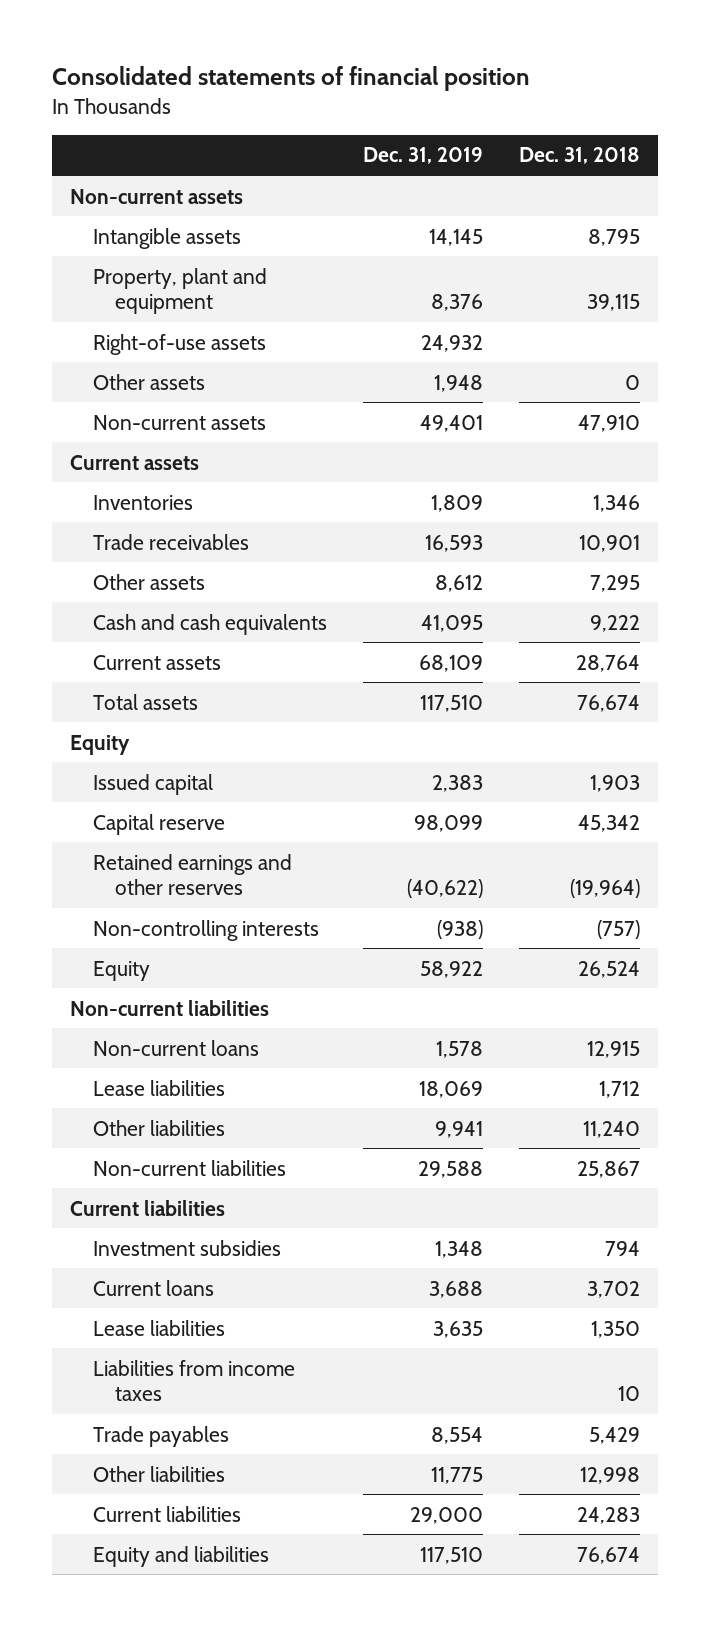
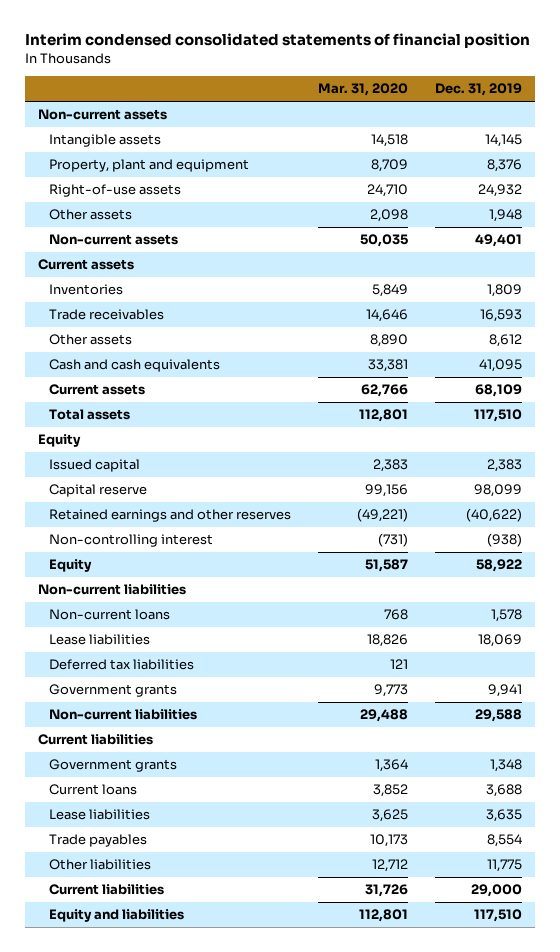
- Consolidated statements of financial position
+ Interim condensed consolidated statements of financial position
- | Dec. 31, 2019 | Dec. 31, 2018
+ | Mar. 31, 2020 | Dec. 31, 2019
- Non-controlling interests | (938) | (757)
+ Non-controlling interest | (731) | (938)
- Other liabilities | 9,941 | 11,240
+ Deferred tax liabilities | 121 |
+ Government grants | 9,773 | 9,941
- Investment subsidies | 1,348 | 794
+ Government grants | 1,364 | 1,348
- Liabilities from income taxes | | 10

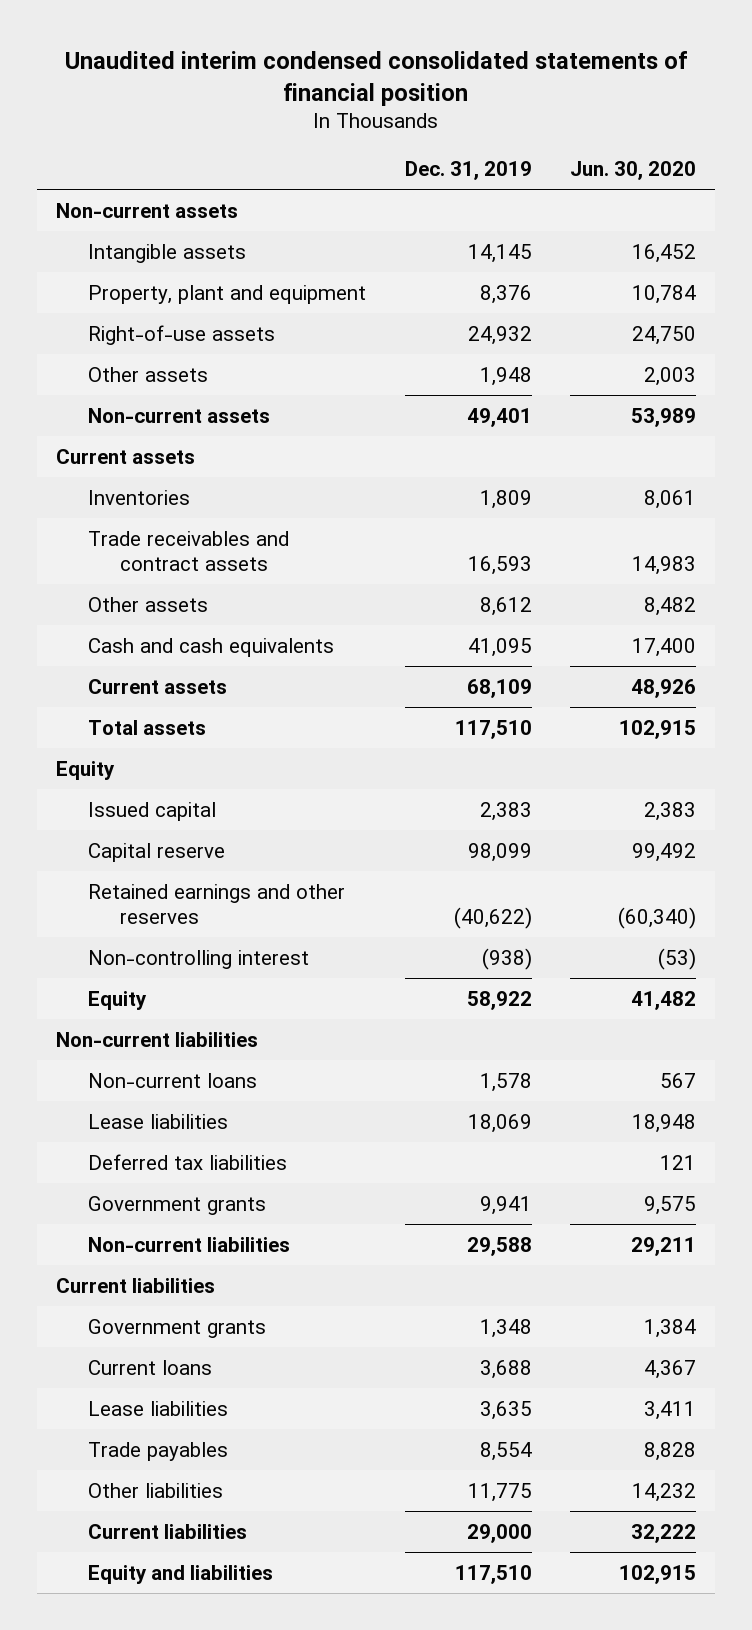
- Interim condensed consolidated statements of financial position
+ Unaudited interim condensed consolidated statements of financial position
- | Mar. 31, 2020 | Dec. 31, 2019
+ | Dec. 31, 2019 | Jun. 30, 2020
- Trade receivables | 14,646 | 16,593
+ Trade receivables and contract assets | 16,593 | 14,983

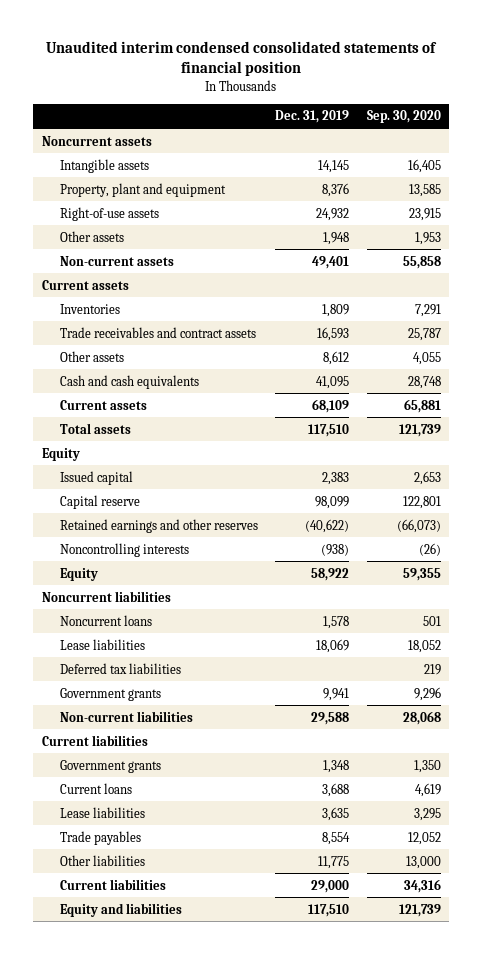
- | Dec. 31, 2019 | Jun. 30, 2020
+ | Dec. 31, 2019 | Sep. 30, 2020
- Non-current assets
+ Noncurrent assets
- Non-controlling interest | (938) | (53)
+ Noncontrolling interests | (938) | (26)
- Non-current liabilities
- Non-current loans | 1,578 | 567
+ Noncurrent liabilities
+ Noncurrent loans | 1,578 | 501

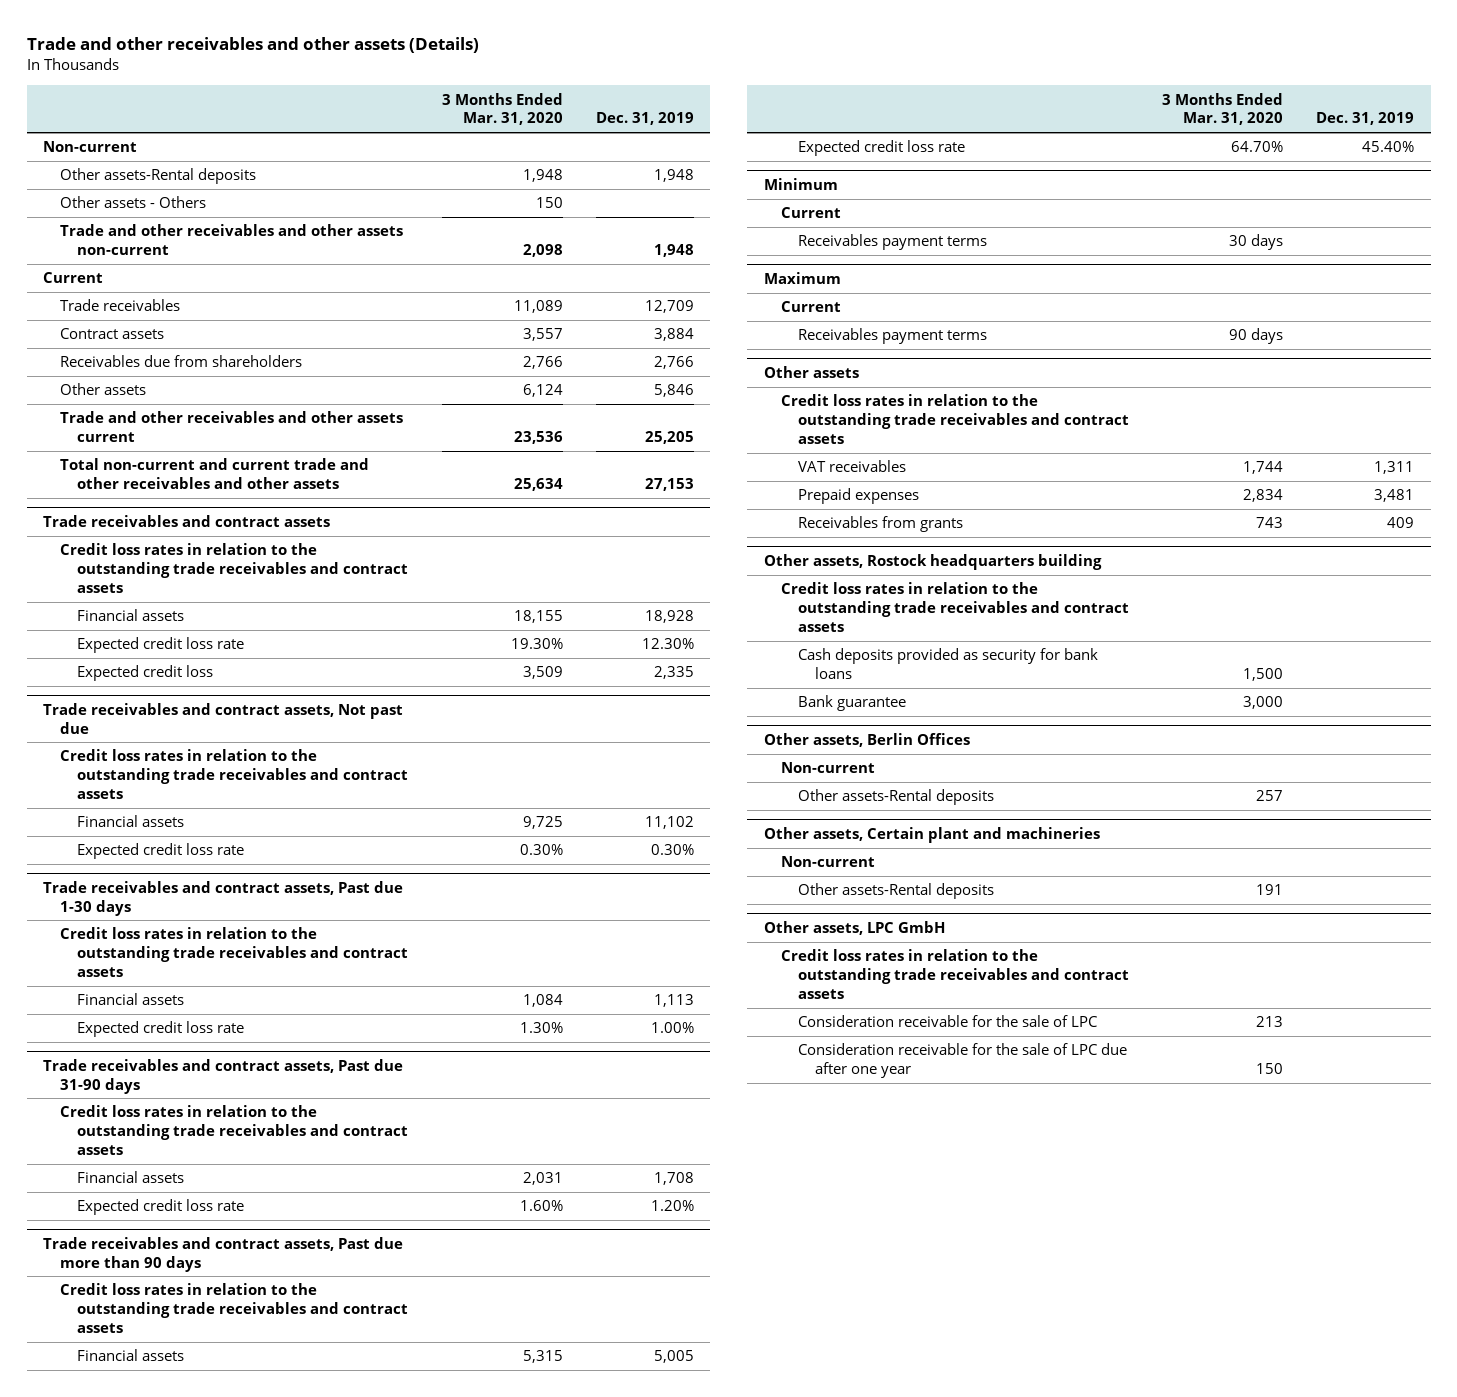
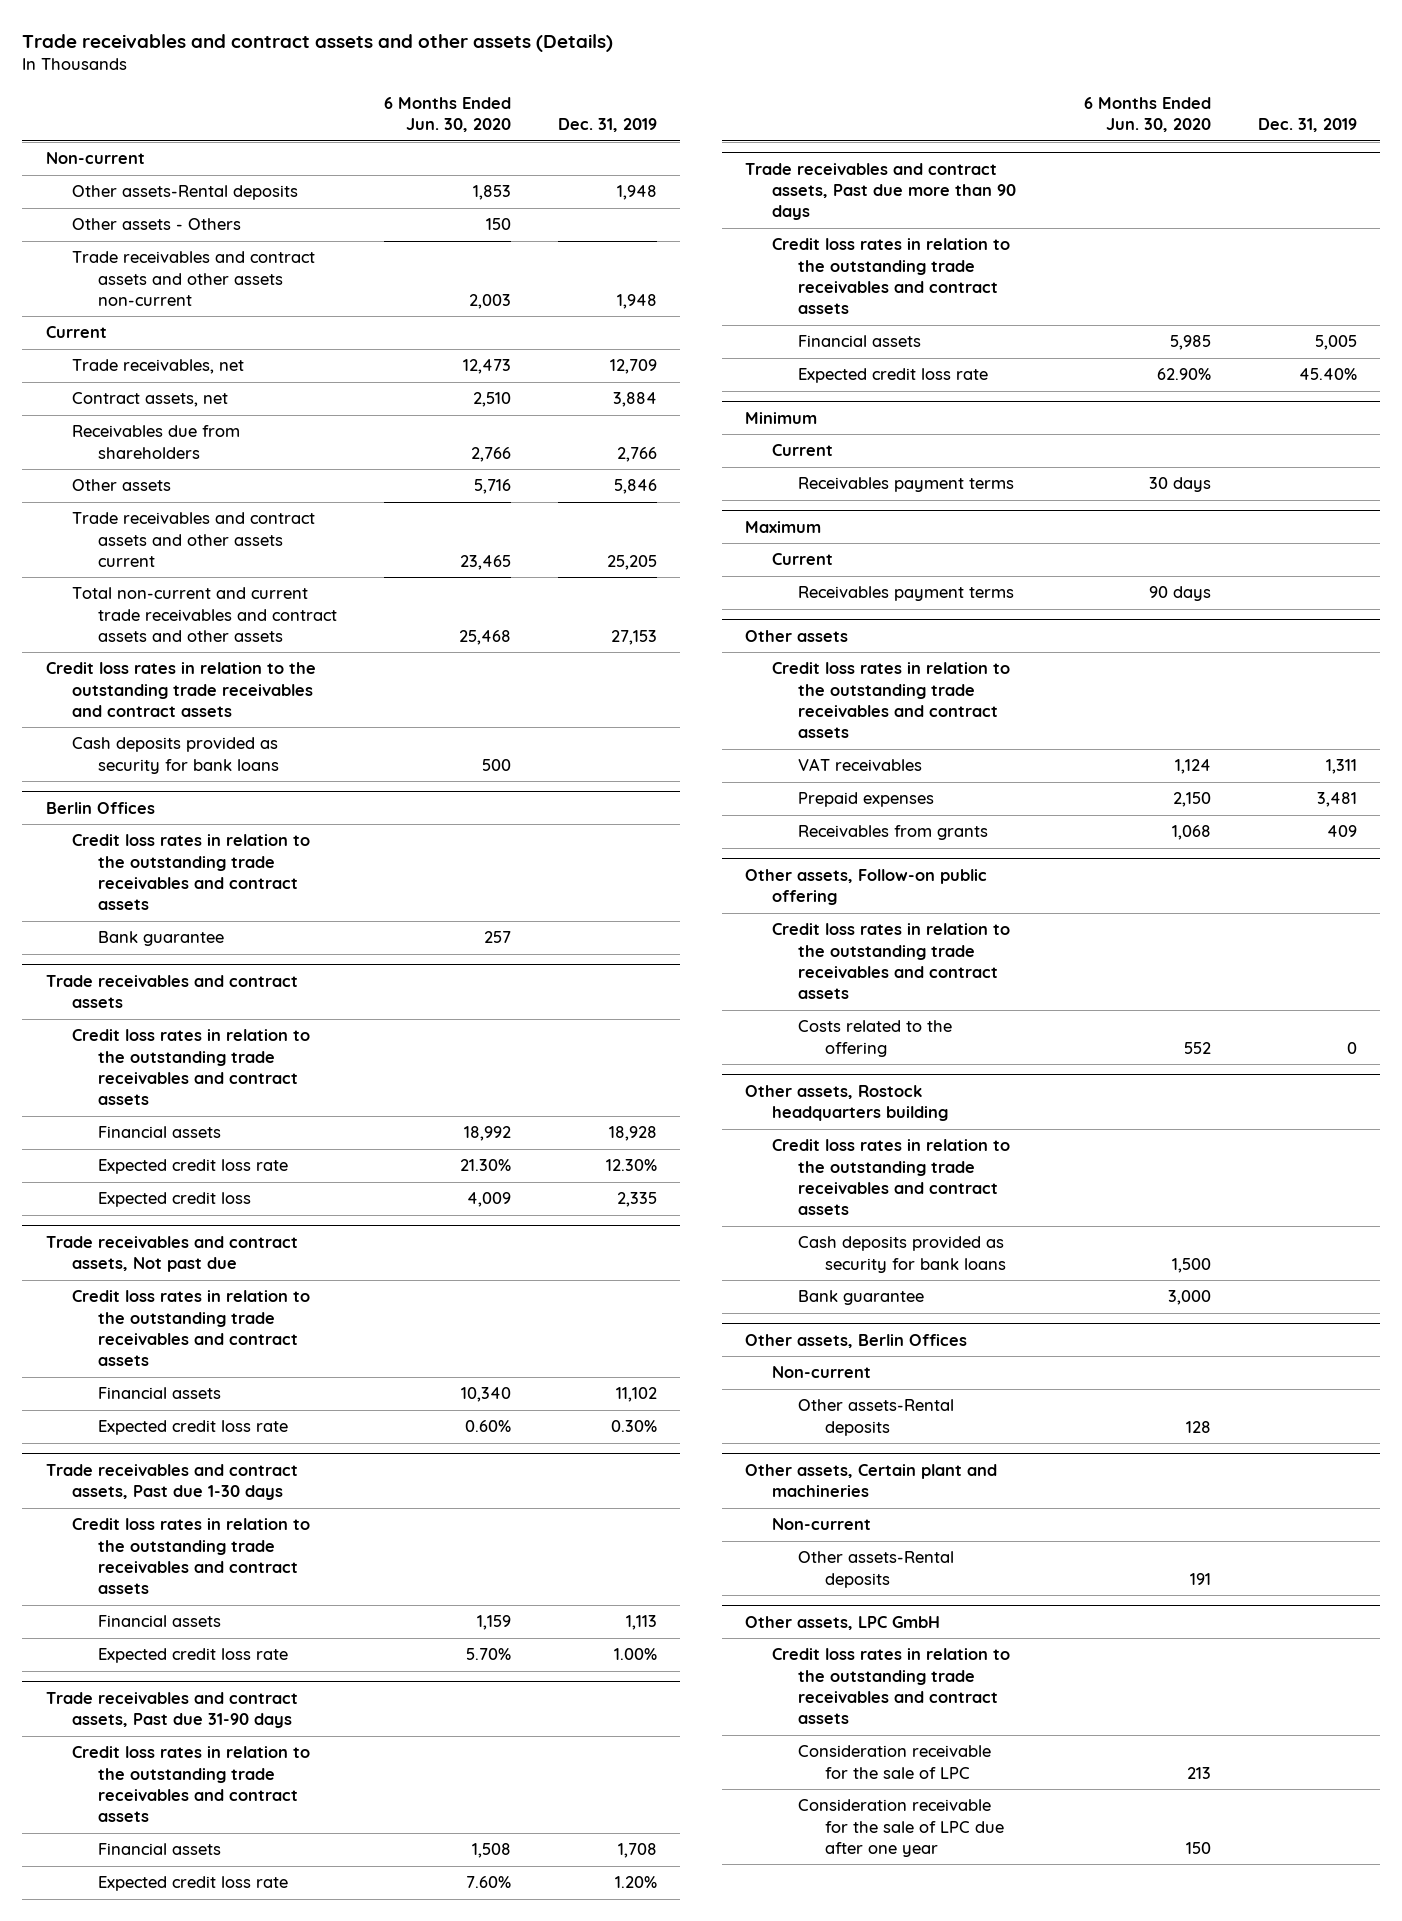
- Trade and other receivables and other assets (Details)
+ Trade receivables and contract assets and other assets (Details)
- | 3 Months Ended Mar. 31, 2020 | Dec. 31, 2019
+ | 6 Months Ended Jun. 30, 2020 | Dec. 31, 2019
- Trade and other receivables and other assets non-current | 2,098 | 1,948
+ Trade receivables and contract assets and other assets non-current | 2,003 | 1,948
- Trade receivables | 11,089 | 12,709
- Contract assets | 3,557 | 3,884
+ Trade receivables, net | 12,473 | 12,709
+ Contract assets, net | 2,510 | 3,884
- Trade and other receivables and other assets current | 23,536 | 25,205
- Total non-current and current trade and other receivables and other assets | 25,634 | 27,153
+ Trade receivables and contract assets and other assets current | 23,465 | 25,205
+ Total non-current and current trade receivables and contract assets and other assets | 25,468 | 27,153
+ Credit loss rates in relation to the outstanding trade receivables and contract assets
+ Cash deposits provided as security for bank loans | 500 |
+ Berlin Offices
+ Credit loss rates in relation to the outstanding trade receivables and contract assets
+ Bank guarantee | 257 |
+ Other assets, Follow-on public offering
+ Credit loss rates in relation to the outstanding trade receivables and contract assets
+ Costs related to the offering | 552 | 0

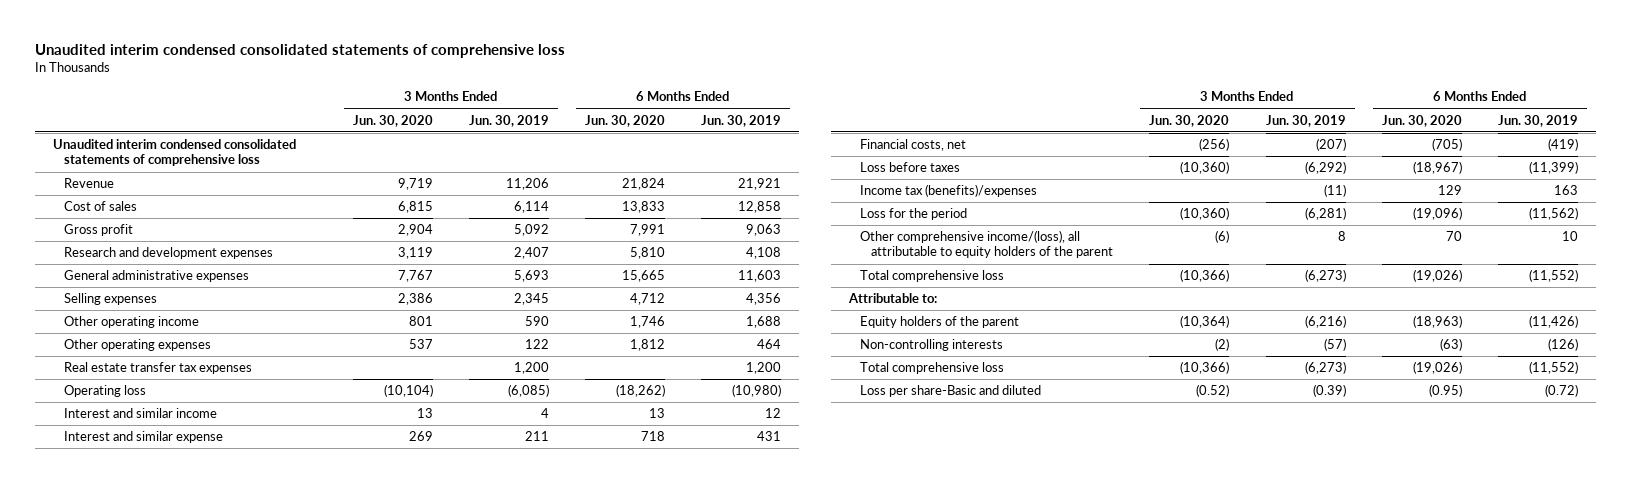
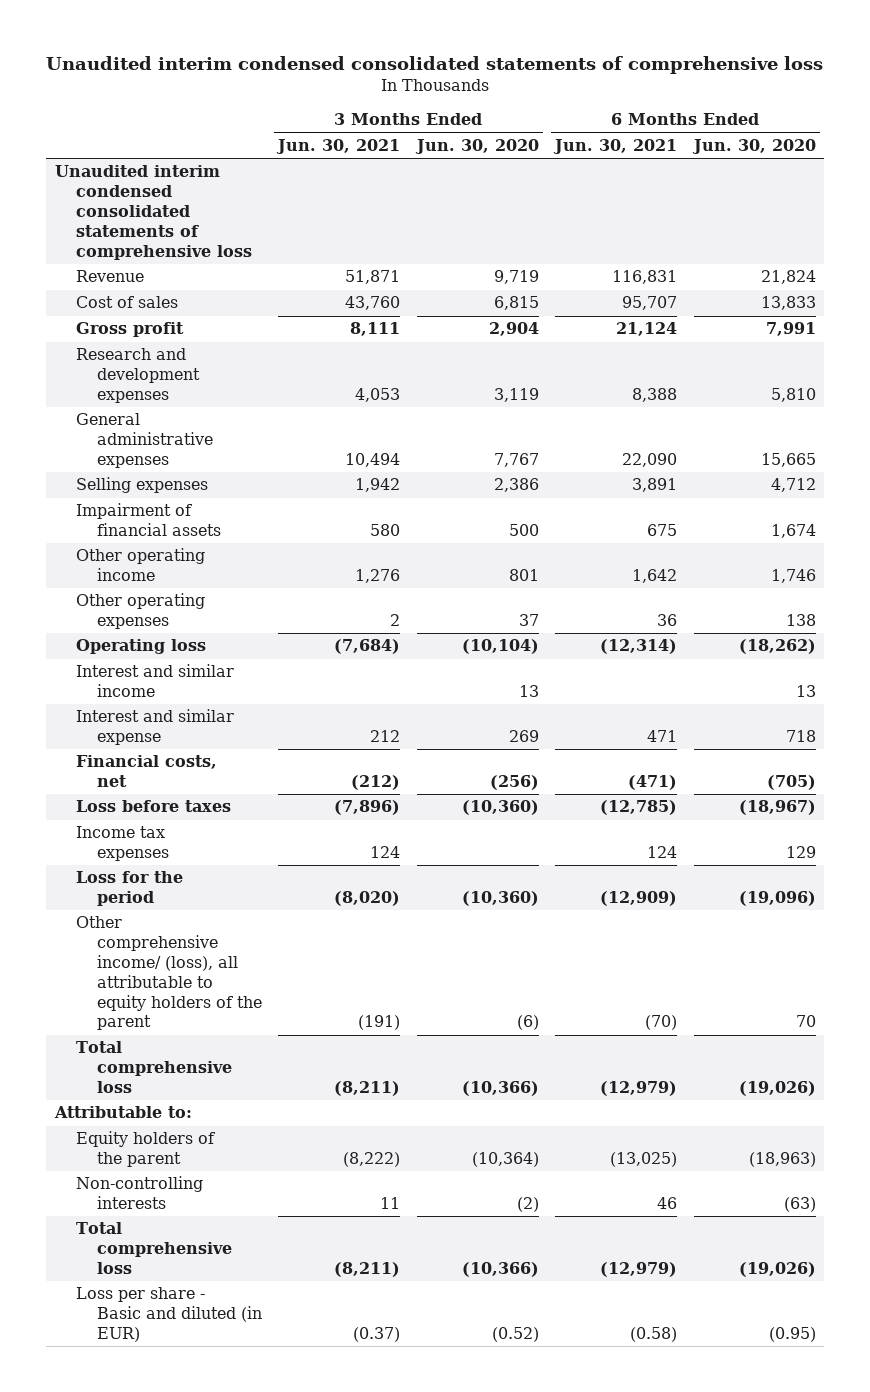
- | 3 Months Ended Jun. 30, 2020 | 3 Months Ended Jun. 30, 2019 | 6 Months Ended Jun. 30, 2020 | 6 Months Ended Jun. 30, 2019
+ | 3 Months Ended Jun. 30, 2021 | 3 Months Ended Jun. 30, 2020 | 6 Months Ended Jun. 30, 2021 | 6 Months Ended Jun. 30, 2020
+ Impairment of financial assets | 580 | 500 | 675 | 1,674
- Other operating expenses | 537 | 122 | 1,812 | 464
- Real estate transfer tax expenses | | 1,200 | | 1,200
+ Other operating expenses | 2 | 37 | 36 | 138
- Income tax (benefits)/expenses | | (11) | 129 | 163
+ Income tax expenses | 124 | | 124 | 129
- Other comprehensive income/(loss), all attributable to equity holders of the parent | (6) | 8 | 70 | 10
+ Other comprehensive income/ (loss), all attributable to equity holders of the parent | (191) | (6) | (70) | 70
- Loss per share-Basic and diluted | (0.52) | (0.39) | (0.95) | (0.72)
+ Loss per share - Basic and diluted (in EUR) | (0.37) | (0.52) | (0.58) | (0.95)

